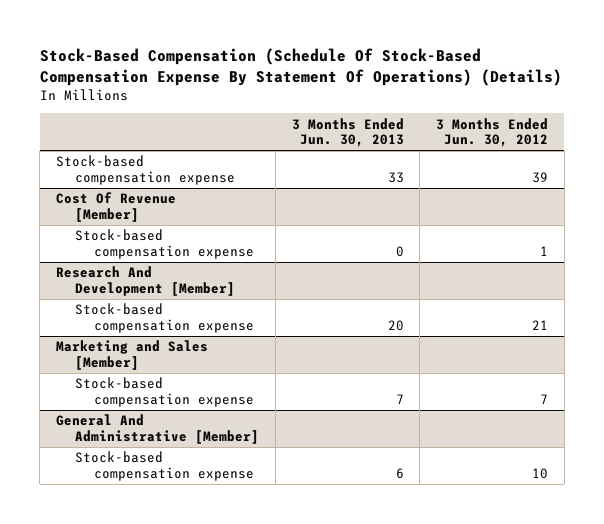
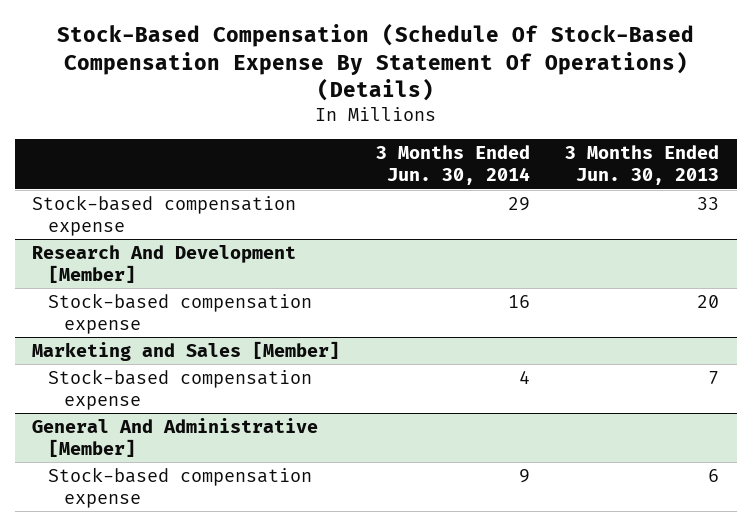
- | 3 Months Ended Jun. 30, 2013 | 3 Months Ended Jun. 30, 2012
+ | 3 Months Ended Jun. 30, 2014 | 3 Months Ended Jun. 30, 2013
- Cost Of Revenue [Member]
- Stock-based compensation expense | 0 | 1

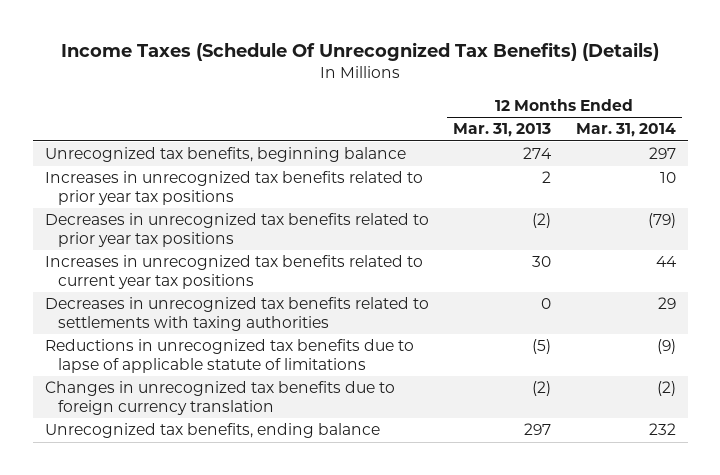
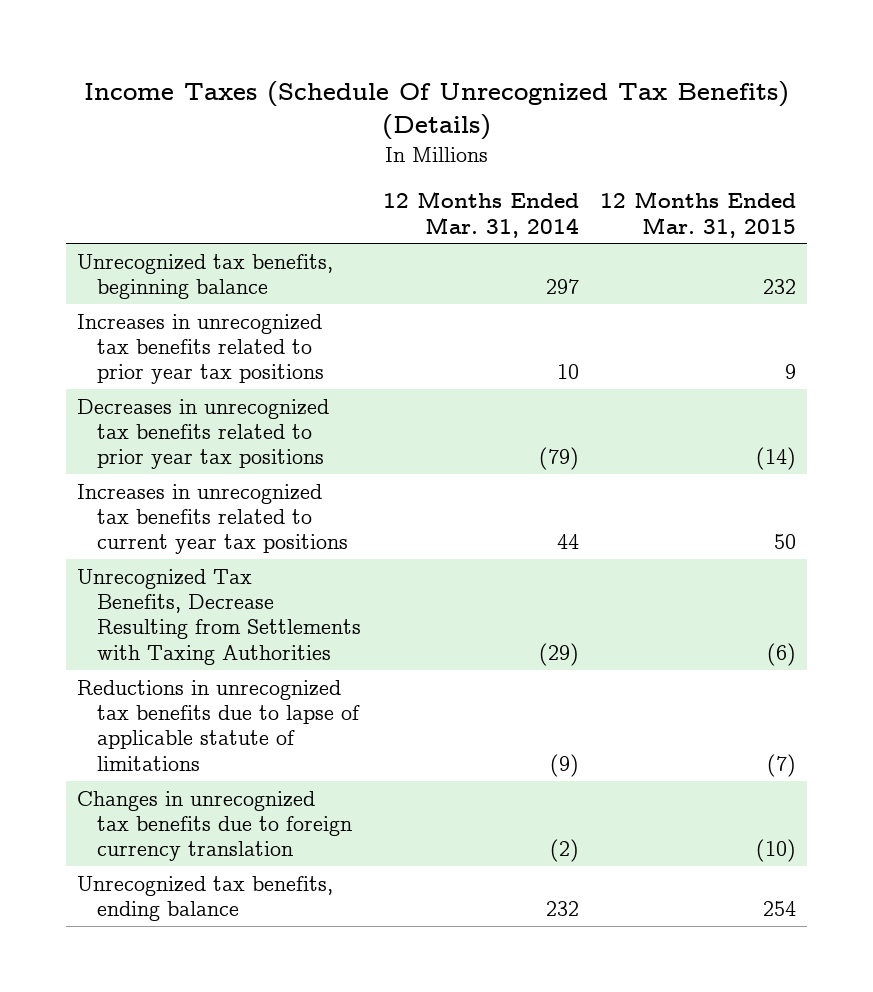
- | 12 Months Ended Mar. 31, 2013 | 12 Months Ended Mar. 31, 2014
+ | 12 Months Ended Mar. 31, 2014 | 12 Months Ended Mar. 31, 2015
- Decreases in unrecognized tax benefits related to settlements with taxing authorities | 0 | 29
+ Unrecognized Tax Benefits, Decrease Resulting from Settlements with Taxing Authorities | (29) | (6)

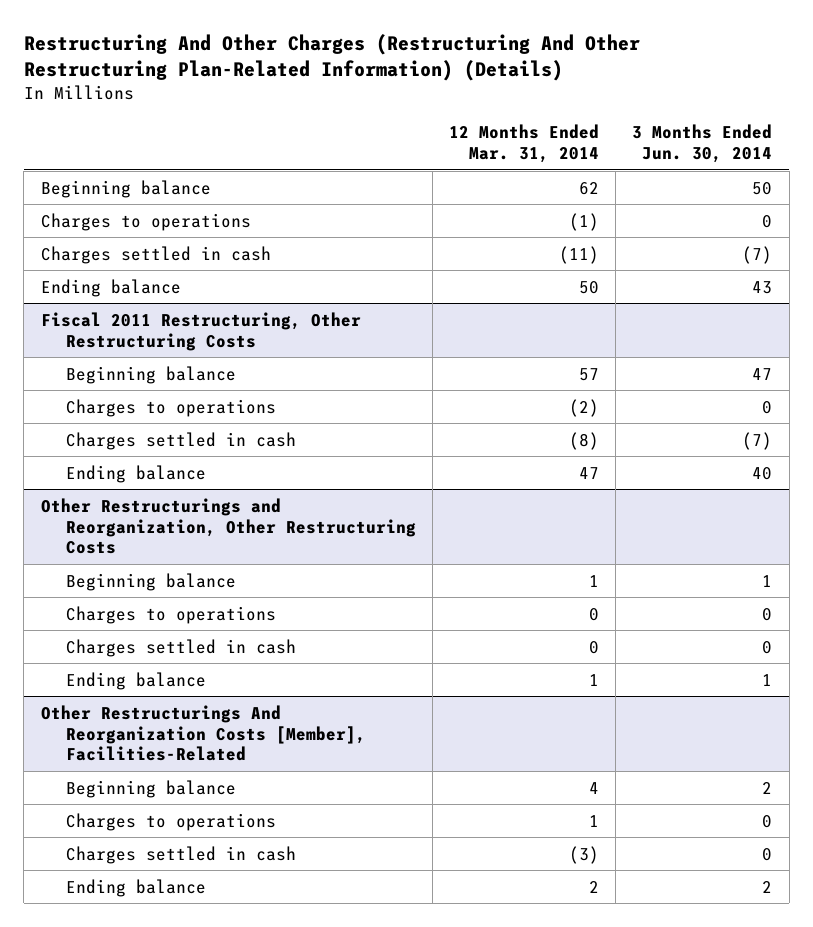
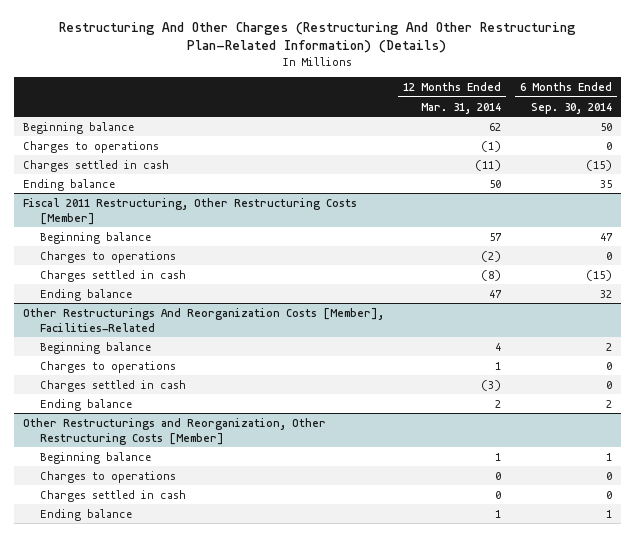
- | 12 Months Ended Mar. 31, 2014 | 3 Months Ended Jun. 30, 2014
+ | 12 Months Ended Mar. 31, 2014 | 6 Months Ended Sep. 30, 2014
- Fiscal 2011 Restructuring, Other Restructuring Costs
+ Fiscal 2011 Restructuring, Other Restructuring Costs [Member]
- Other Restructurings and Reorganization, Other Restructuring Costs
- Beginning balance | 1 | 1
- Charges to operations | 0 | 0
- Charges settled in cash | 0 | 0
- Ending balance | 1 | 1
+ Other Restructurings and Reorganization, Other Restructuring Costs [Member]
+ Beginning balance | 1 | 1
+ Charges to operations | 0 | 0
+ Charges settled in cash | 0 | 0
+ Ending balance | 1 | 1

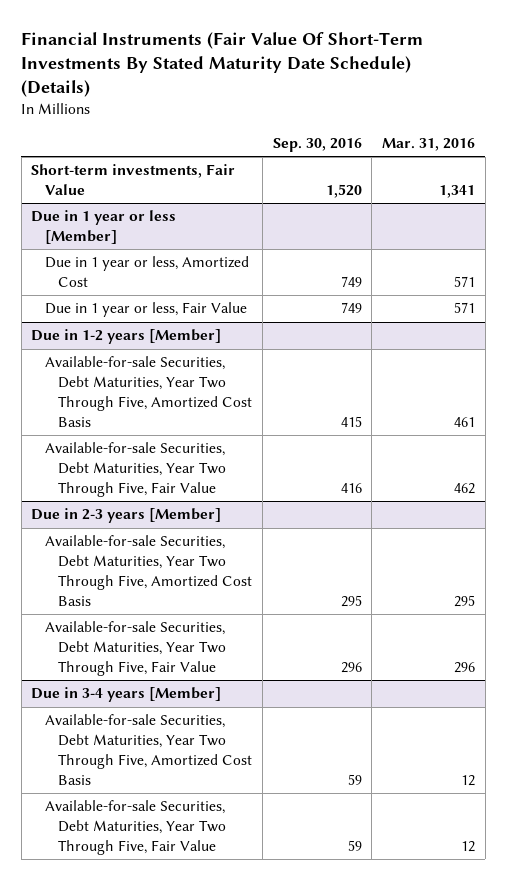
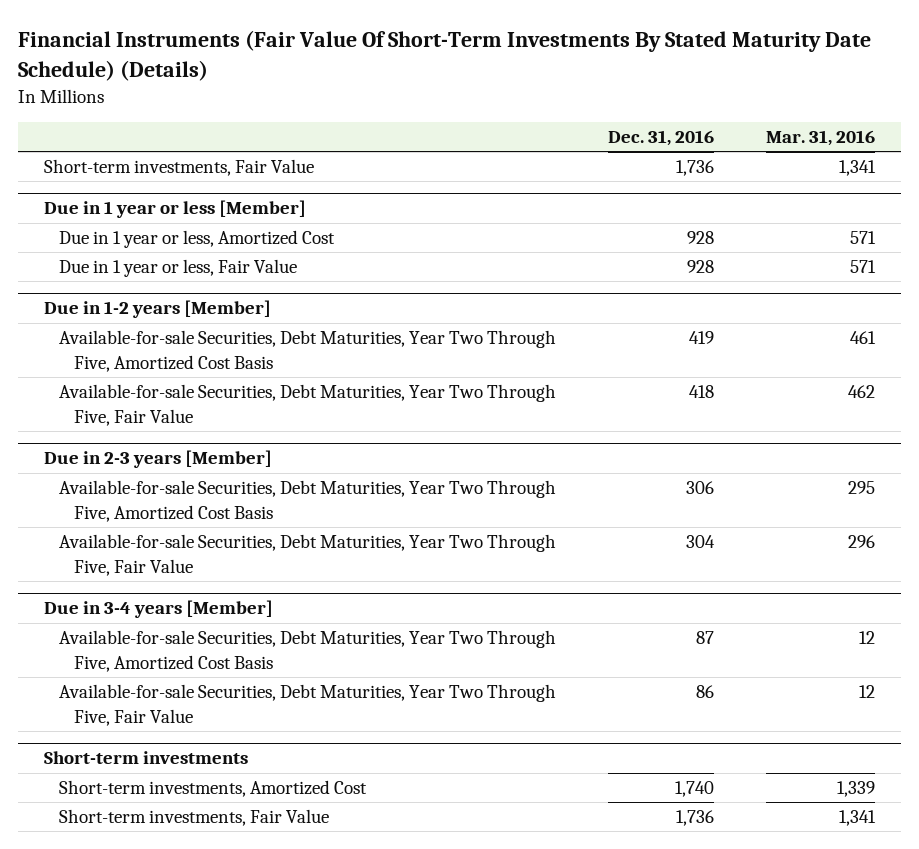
- | Sep. 30, 2016 | Mar. 31, 2016
+ | Dec. 31, 2016 | Mar. 31, 2016
+ Short-term investments
+ Short-term investments, Amortized Cost | 1,740 | 1,339
+ Short-term investments, Fair Value | 1,736 | 1,341

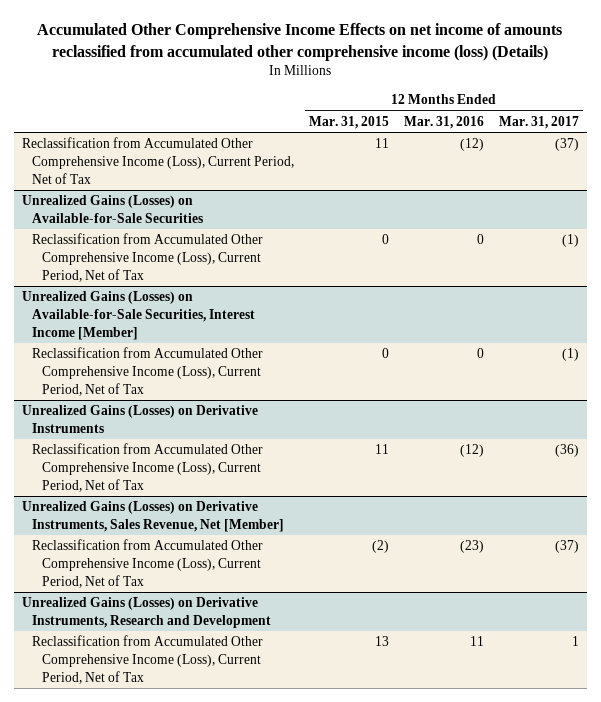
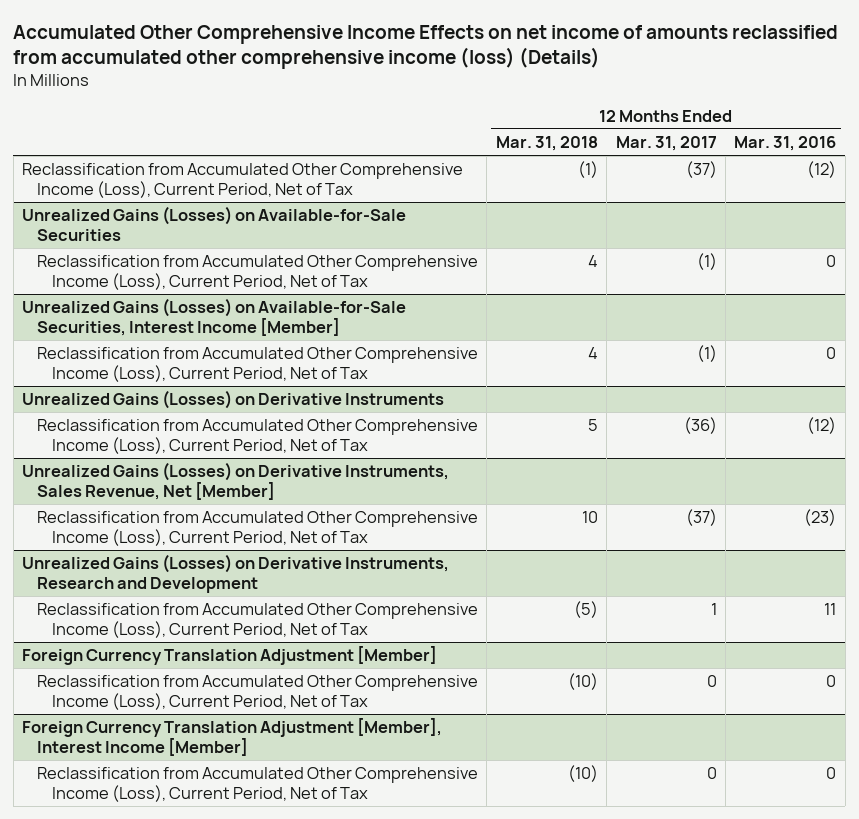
- | 12 Months Ended Mar. 31, 2015 | 12 Months Ended Mar. 31, 2016 | 12 Months Ended Mar. 31, 2017
+ | 12 Months Ended Mar. 31, 2018 | 12 Months Ended Mar. 31, 2017 | 12 Months Ended Mar. 31, 2016
+ Foreign Currency Translation Adjustment [Member]
+ Reclassification from Accumulated Other Comprehensive Income (Loss), Current Period, Net of Tax | (10) | 0 | 0
+ Foreign Currency Translation Adjustment [Member], Interest Income [Member]
+ Reclassification from Accumulated Other Comprehensive Income (Loss), Current Period, Net of Tax | (10) | 0 | 0

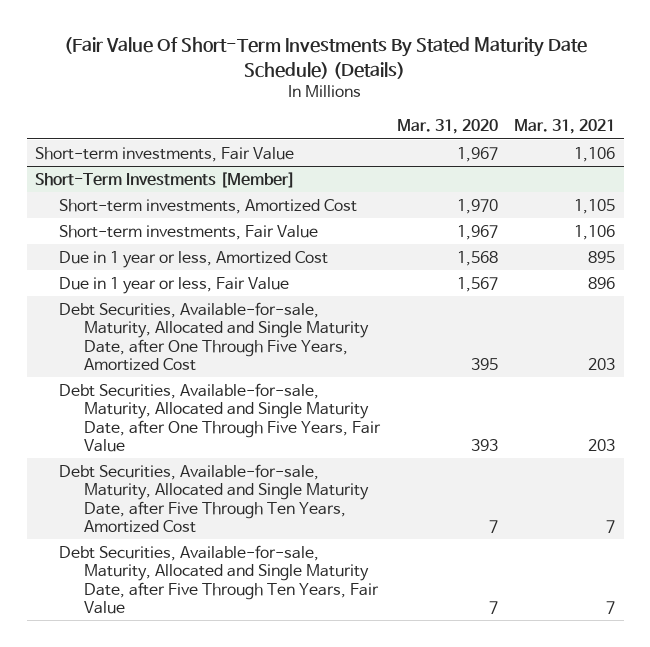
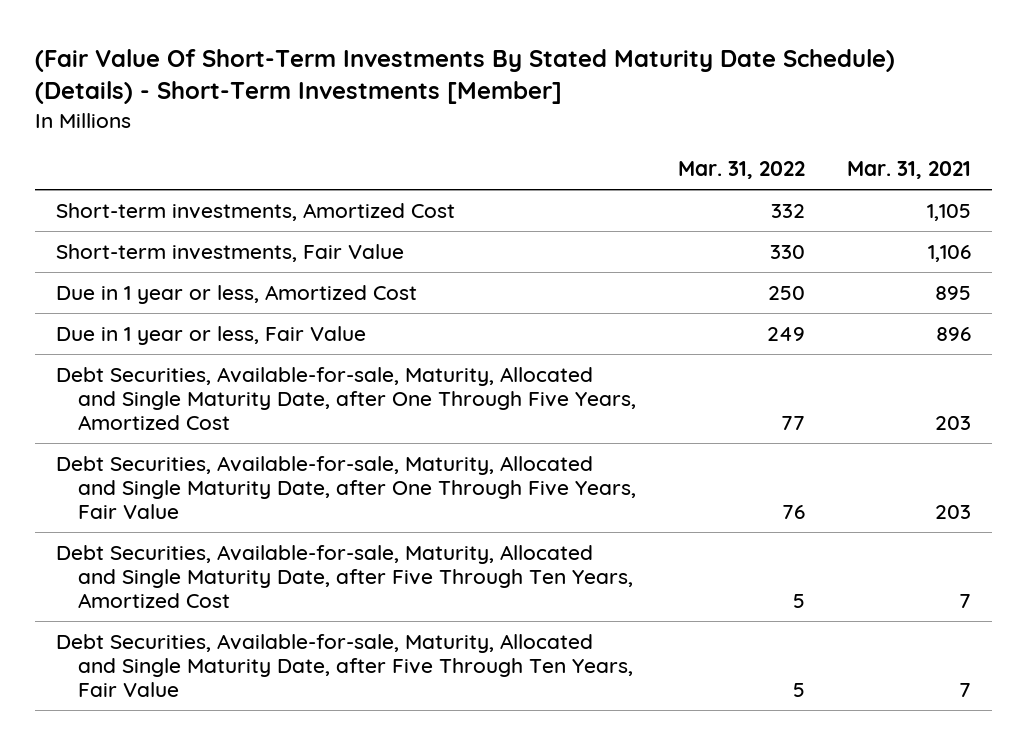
- (Fair Value Of Short-Term Investments By Stated Maturity Date Schedule) (Details)
+ (Fair Value Of Short-Term Investments By Stated Maturity Date Schedule) (Details) - Short-Term Investments [Member]
- | Mar. 31, 2020 | Mar. 31, 2021
+ | Mar. 31, 2022 | Mar. 31, 2021
- Short-term investments, Fair Value | 1,967 | 1,106
- Short-Term Investments [Member]

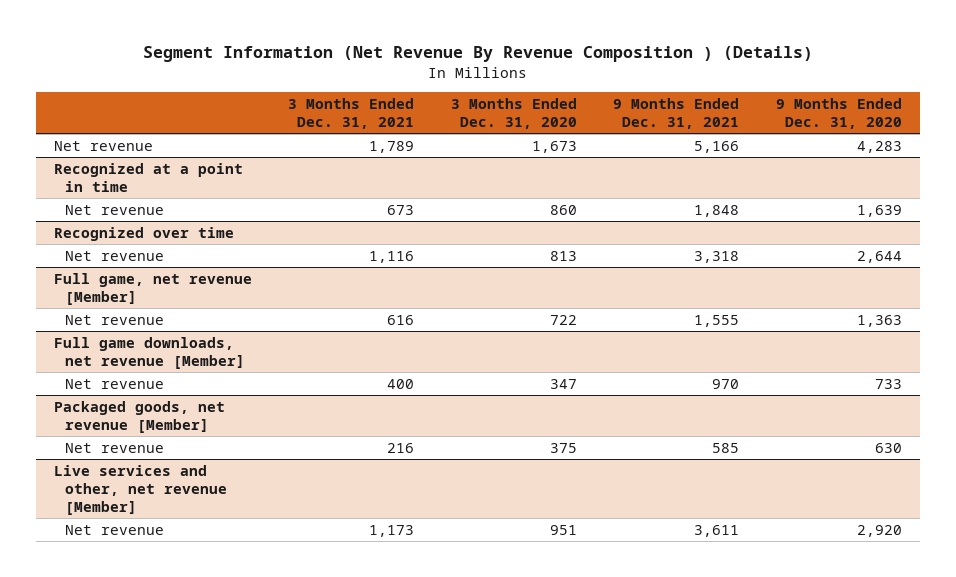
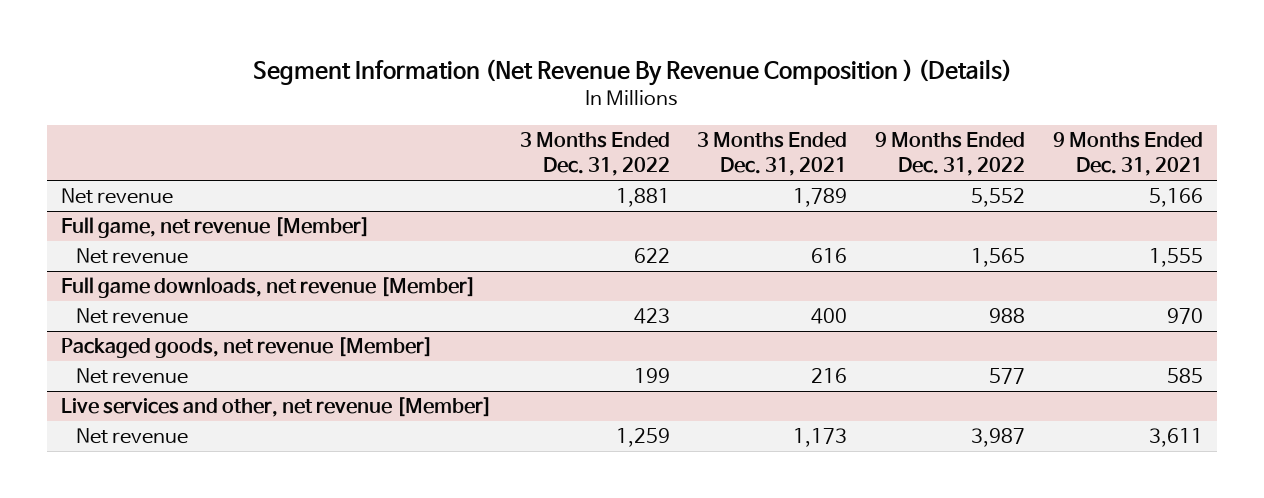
- | 3 Months Ended Dec. 31, 2021 | 3 Months Ended Dec. 31, 2020 | 9 Months Ended Dec. 31, 2021 | 9 Months Ended Dec. 31, 2020
+ | 3 Months Ended Dec. 31, 2022 | 3 Months Ended Dec. 31, 2021 | 9 Months Ended Dec. 31, 2022 | 9 Months Ended Dec. 31, 2021
- Recognized at a point in time
- Net revenue | 673 | 860 | 1,848 | 1,639
- Recognized over time
- Net revenue | 1,116 | 813 | 3,318 | 2,644

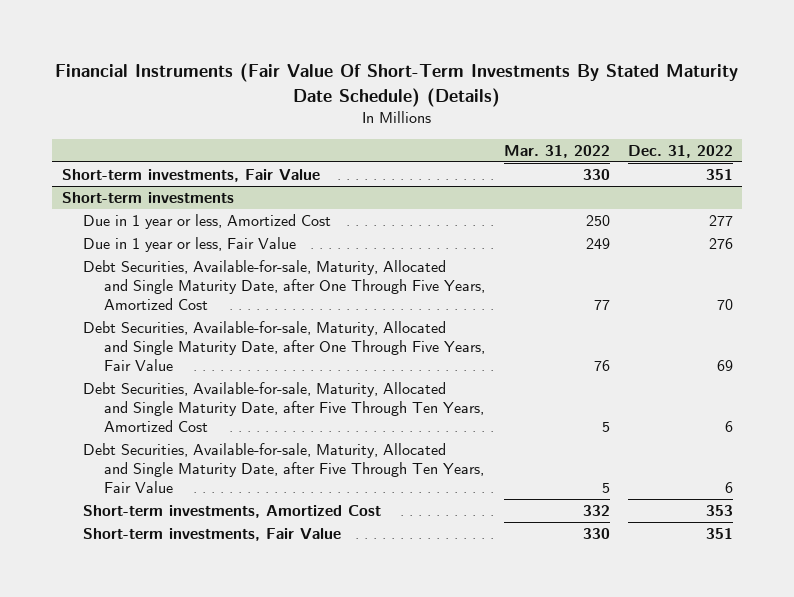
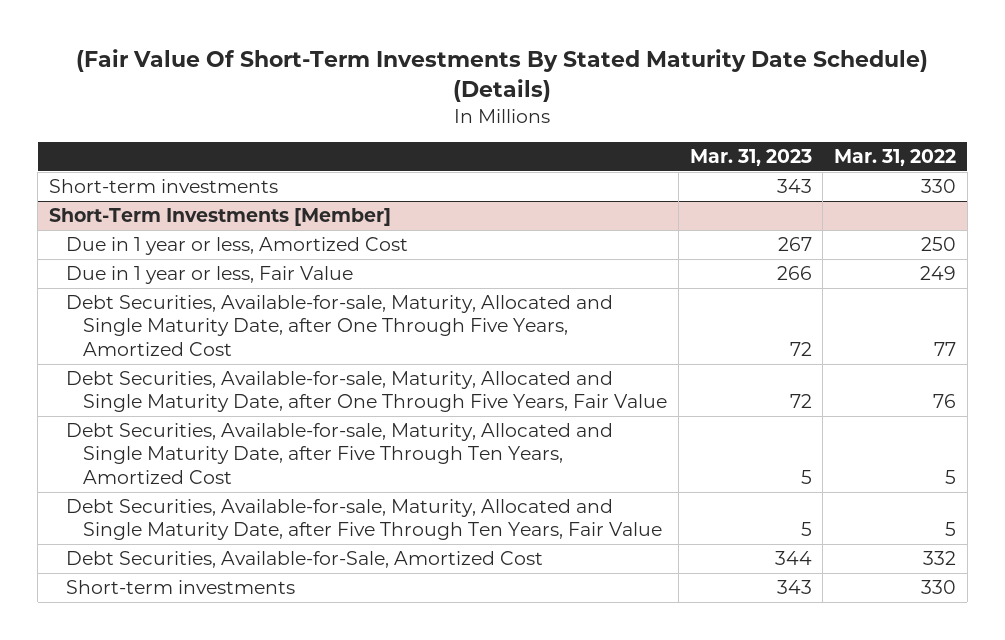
- Financial Instruments (Fair Value Of Short-Term Investments By Stated Maturity Date Schedule) (Details)
+ (Fair Value Of Short-Term Investments By Stated Maturity Date Schedule) (Details)
- | Mar. 31, 2022 | Dec. 31, 2022
+ | Mar. 31, 2023 | Mar. 31, 2022
- Short-term investments, Fair Value | 330 | 351
- Short-term investments
+ Short-term investments | 343 | 330
+ Short-Term Investments [Member]
- Short-term investments, Amortized Cost | 332 | 353
- Short-term investments, Fair Value | 330 | 351
+ Debt Securities, Available-for-Sale, Amortized Cost | 344 | 332
+ Short-term investments | 343 | 330

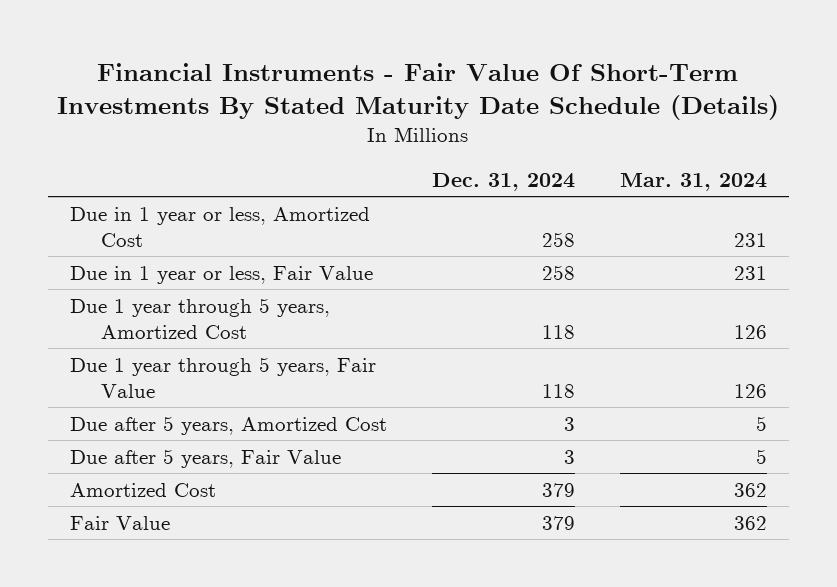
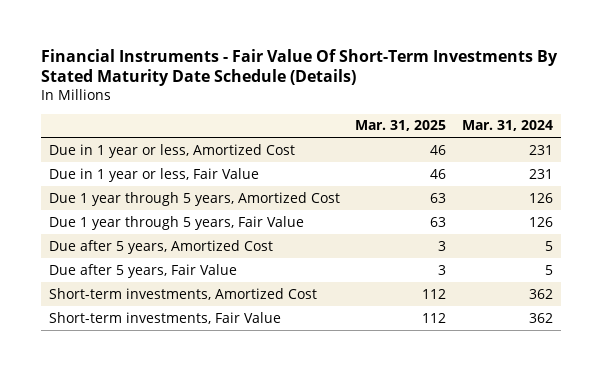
- | Dec. 31, 2024 | Mar. 31, 2024
+ | Mar. 31, 2025 | Mar. 31, 2024
- Amortized Cost | 379 | 362
- Fair Value | 379 | 362
+ Short-term investments, Amortized Cost | 112 | 362
+ Short-term investments, Fair Value | 112 | 362

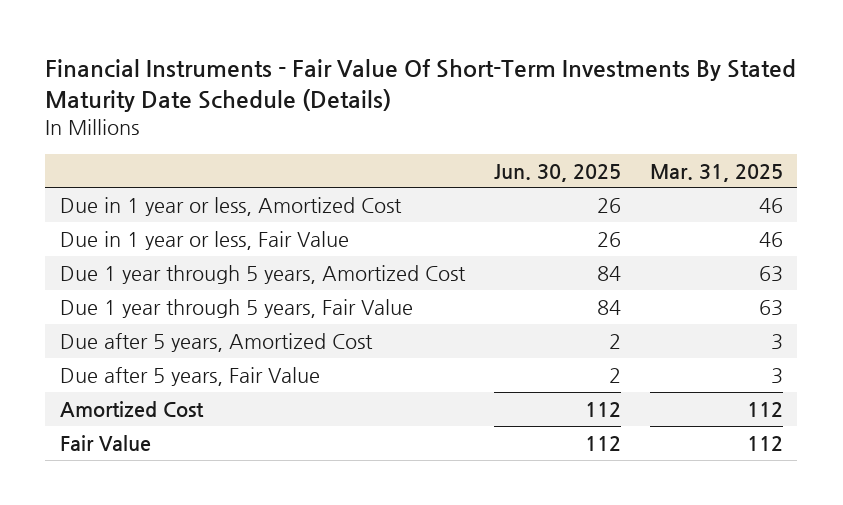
- | Mar. 31, 2025 | Mar. 31, 2024
+ | Jun. 30, 2025 | Mar. 31, 2025
- Short-term investments, Amortized Cost | 112 | 362
- Short-term investments, Fair Value | 112 | 362
+ Amortized Cost | 112 | 112
+ Fair Value | 112 | 112

